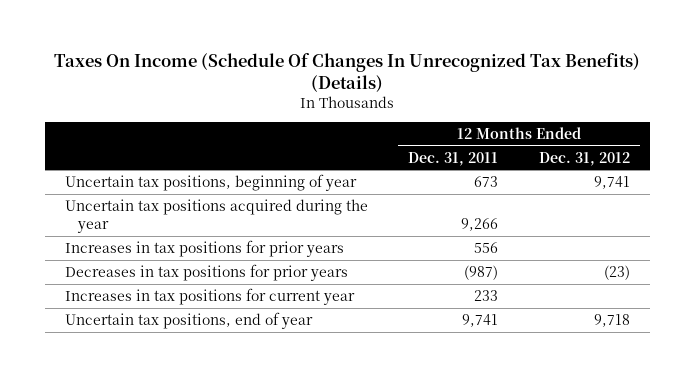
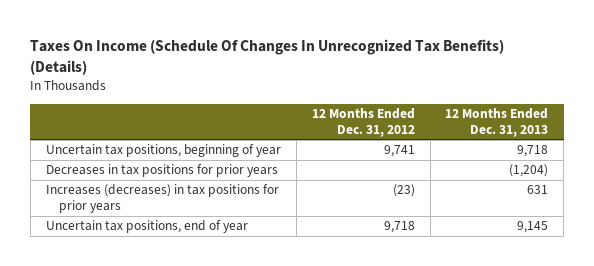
- | 12 Months Ended Dec. 31, 2011 | 12 Months Ended Dec. 31, 2012
+ | 12 Months Ended Dec. 31, 2012 | 12 Months Ended Dec. 31, 2013
- Uncertain tax positions acquired during the year | 9,266 |
- Increases in tax positions for prior years | 556 |
- Decreases in tax positions for prior years | (987) | (23)
- Increases in tax positions for current year | 233 |
+ Decreases in tax positions for prior years | | (1,204)
+ Increases (decreases) in tax positions for prior years | (23) | 631

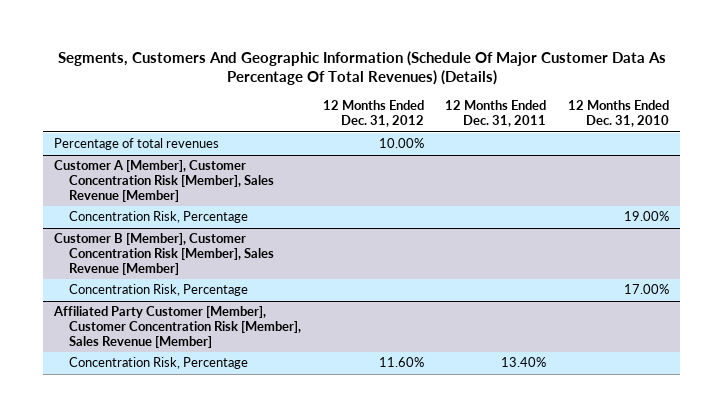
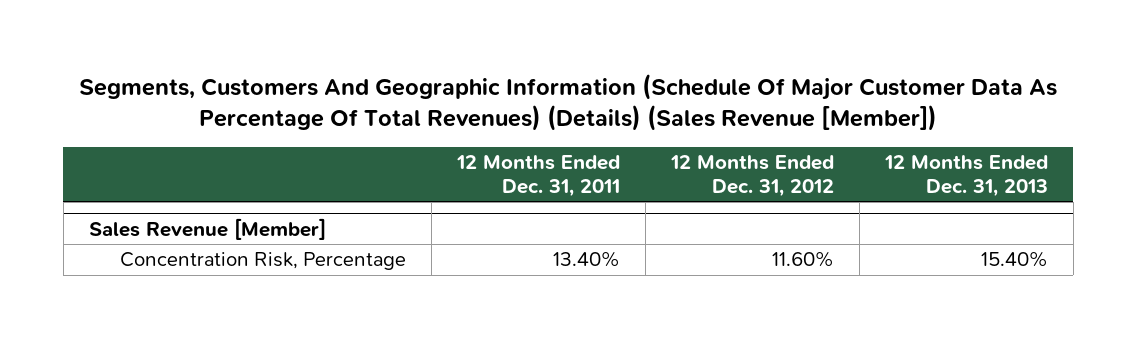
- Segments, Customers And Geographic Information (Schedule Of Major Customer Data As Percentage Of Total Revenues) (Details)
+ Segments, Customers And Geographic Information (Schedule Of Major Customer Data As Percentage Of Total Revenues) (Details) (Sales Revenue [Member])
- | 12 Months Ended Dec. 31, 2012 | 12 Months Ended Dec. 31, 2011 | 12 Months Ended Dec. 31, 2010
+ | 12 Months Ended Dec. 31, 2011 | 12 Months Ended Dec. 31, 2012 | 12 Months Ended Dec. 31, 2013
- Percentage of total revenues | 10.00% | |
- Customer A [Member], Customer Concentration Risk [Member], Sales Revenue [Member]
- Concentration Risk, Percentage | | | 19.00%
- Customer B [Member], Customer Concentration Risk [Member], Sales Revenue [Member]
- Concentration Risk, Percentage | | | 17.00%
- Affiliated Party Customer [Member], Customer Concentration Risk [Member], Sales Revenue [Member]
+ Sales Revenue [Member]

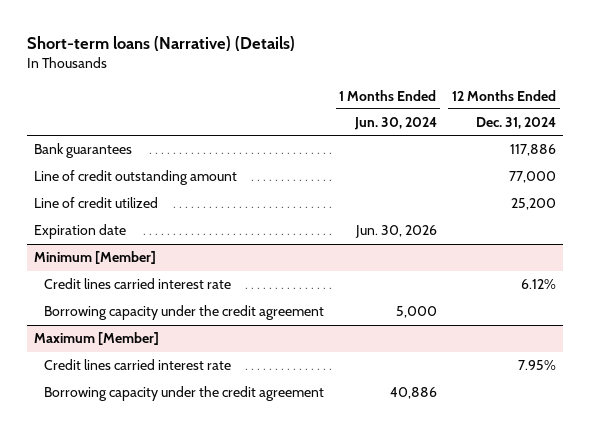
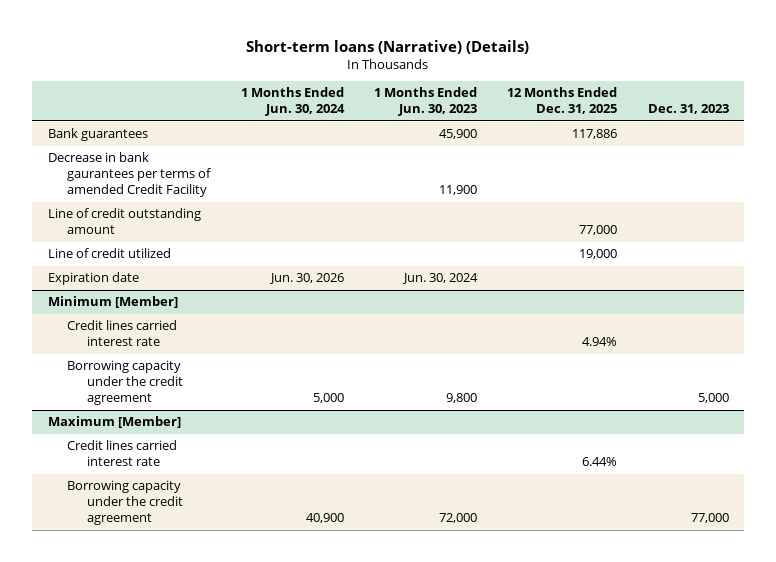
- | 1 Months Ended Jun. 30, 2024 | 12 Months Ended Dec. 31, 2024
+ | 1 Months Ended Jun. 30, 2024 | 1 Months Ended Jun. 30, 2023 | 12 Months Ended Dec. 31, 2025 | Dec. 31, 2023
+ Decrease in bank gaurantees per terms of amended Credit Facility | | 11,900 | |
@ Maximum [Member]
- Borrowing capacity under the credit agreement | 40,886 |
+ Borrowing capacity under the credit agreement | 40,900 | 72,000 | | 77,000

